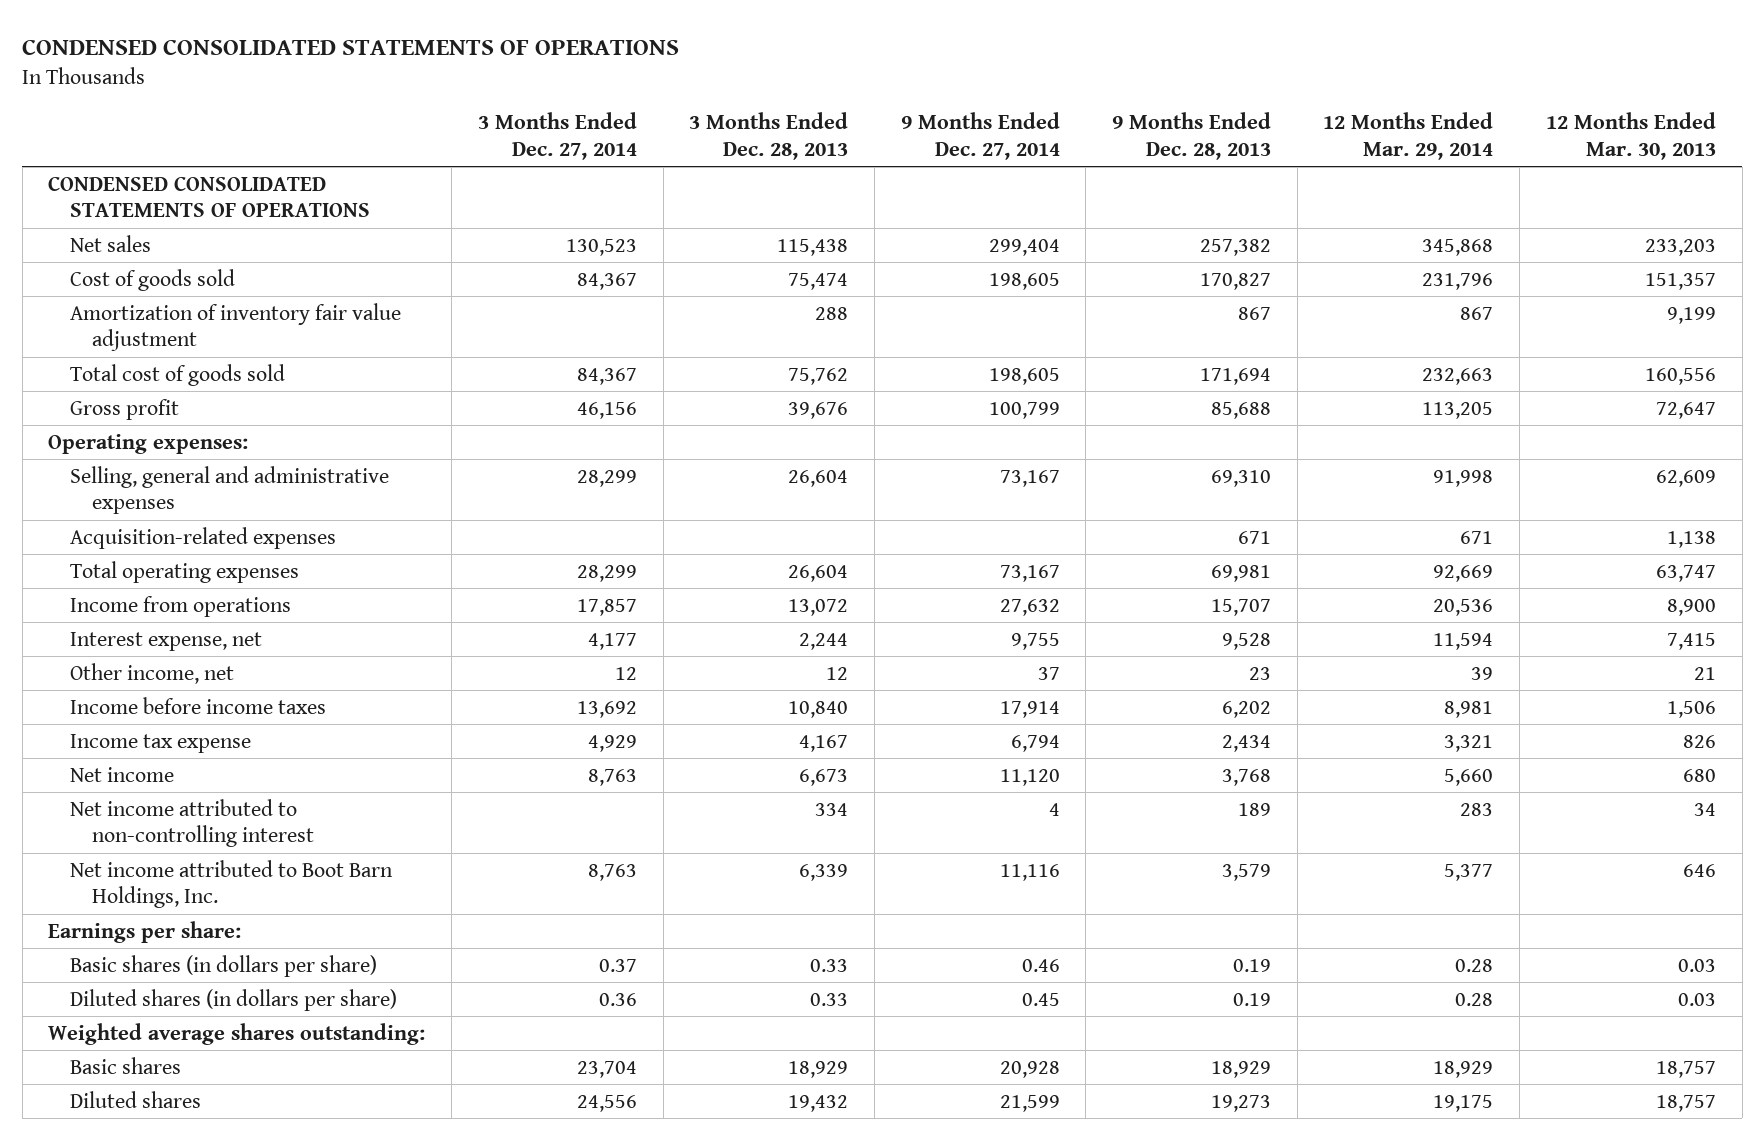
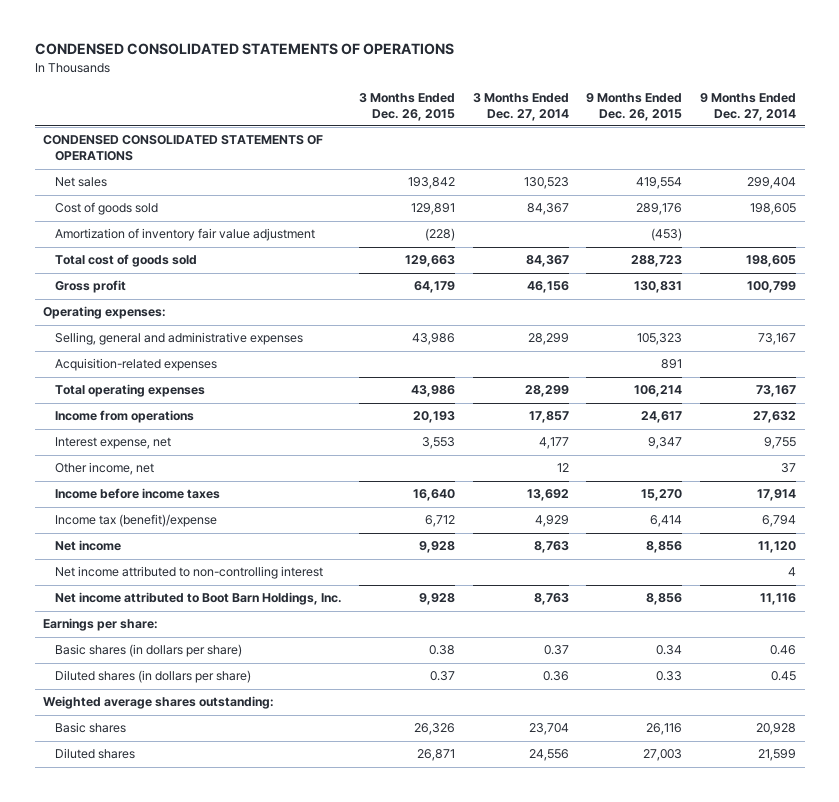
- | 3 Months Ended Dec. 27, 2014 | 3 Months Ended Dec. 28, 2013 | 9 Months Ended Dec. 27, 2014 | 9 Months Ended Dec. 28, 2013 | 12 Months Ended Mar. 29, 2014 | 12 Months Ended Mar. 30, 2013
+ | 3 Months Ended Dec. 26, 2015 | 3 Months Ended Dec. 27, 2014 | 9 Months Ended Dec. 26, 2015 | 9 Months Ended Dec. 27, 2014
- Income tax expense | 4,929 | 4,167 | 6,794 | 2,434 | 3,321 | 826
+ Income tax (benefit)/expense | 6,712 | 4,929 | 6,414 | 6,794

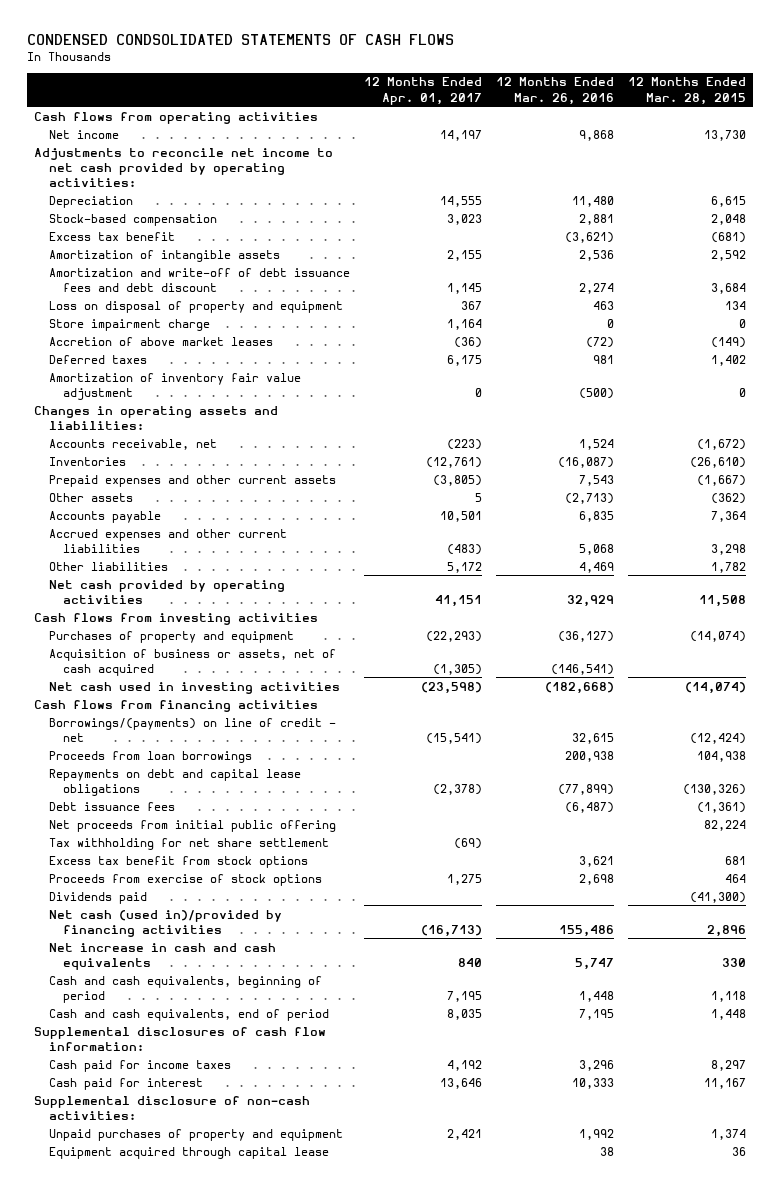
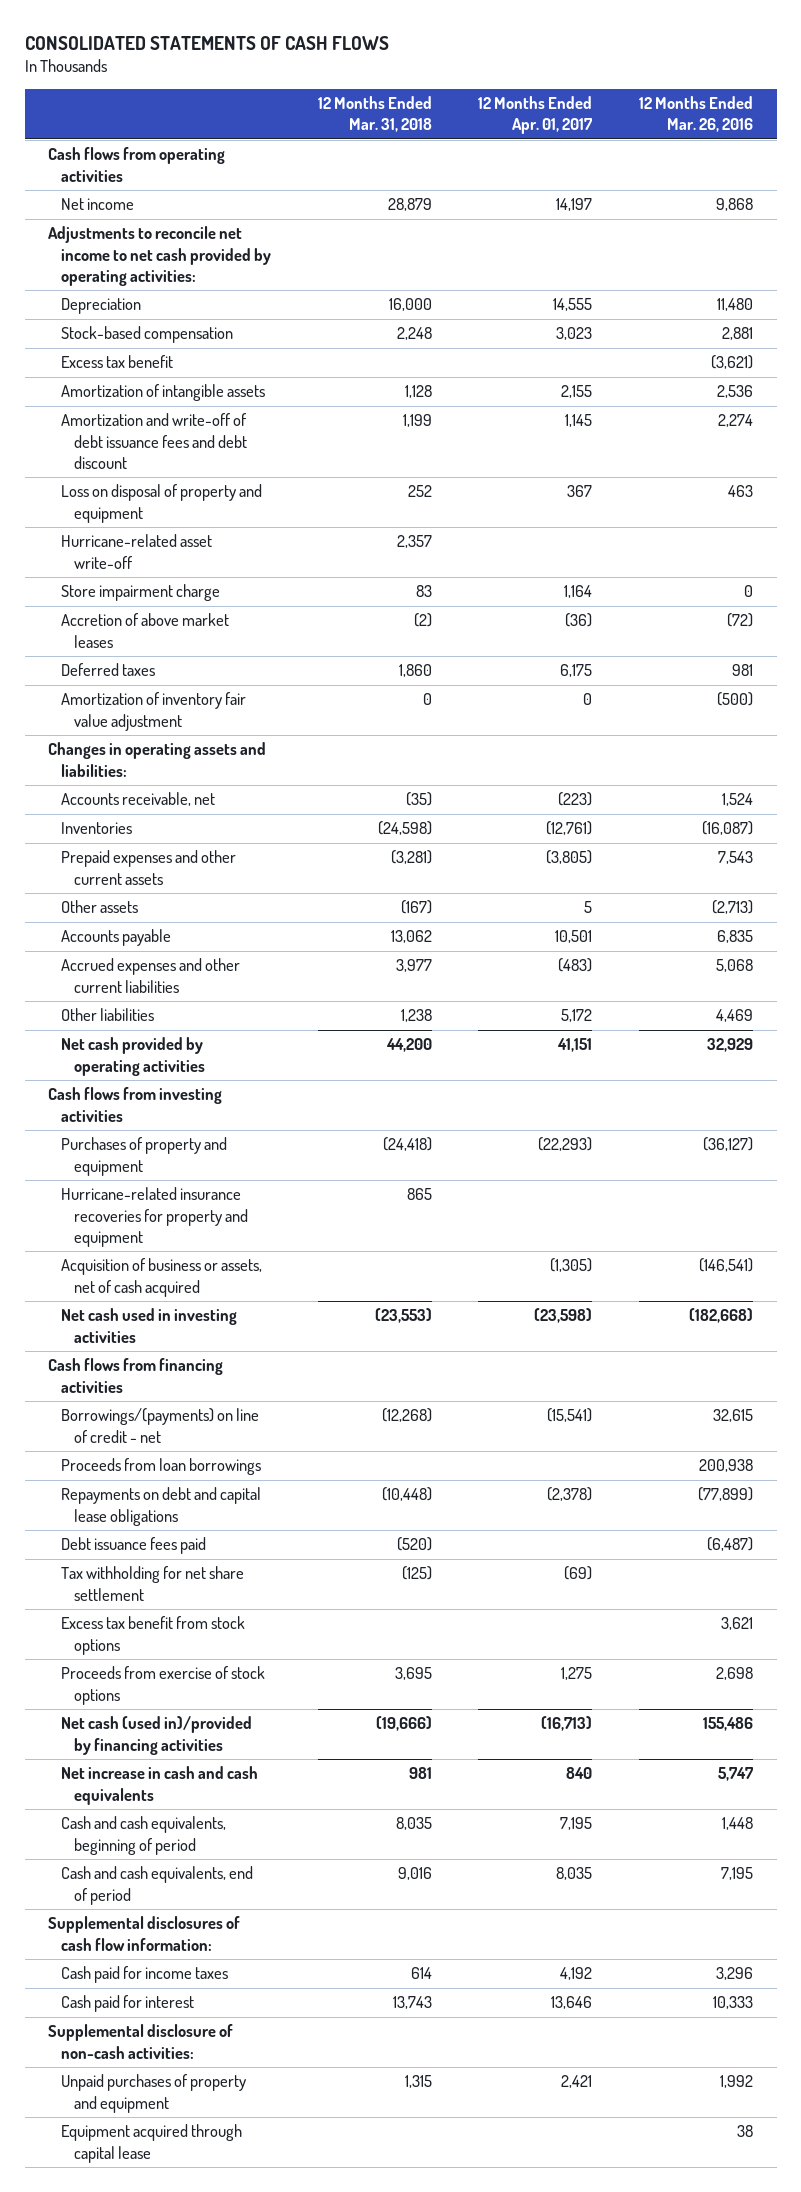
- CONDENSED CONDSOLIDATED STATEMENTS OF CASH FLOWS
+ CONSOLIDATED STATEMENTS OF CASH FLOWS
- | 12 Months Ended Apr. 01, 2017 | 12 Months Ended Mar. 26, 2016 | 12 Months Ended Mar. 28, 2015
+ | 12 Months Ended Mar. 31, 2018 | 12 Months Ended Apr. 01, 2017 | 12 Months Ended Mar. 26, 2016
+ Hurricane-related asset write-off | 2,357 | |
+ Hurricane-related insurance recoveries for property and equipment | 865 | |
- Debt issuance fees | | (6,487) | (1,361)
- Net proceeds from initial public offering | | | 82,224
+ Debt issuance fees paid | (520) | | (6,487)
- Dividends paid | | | (41,300)

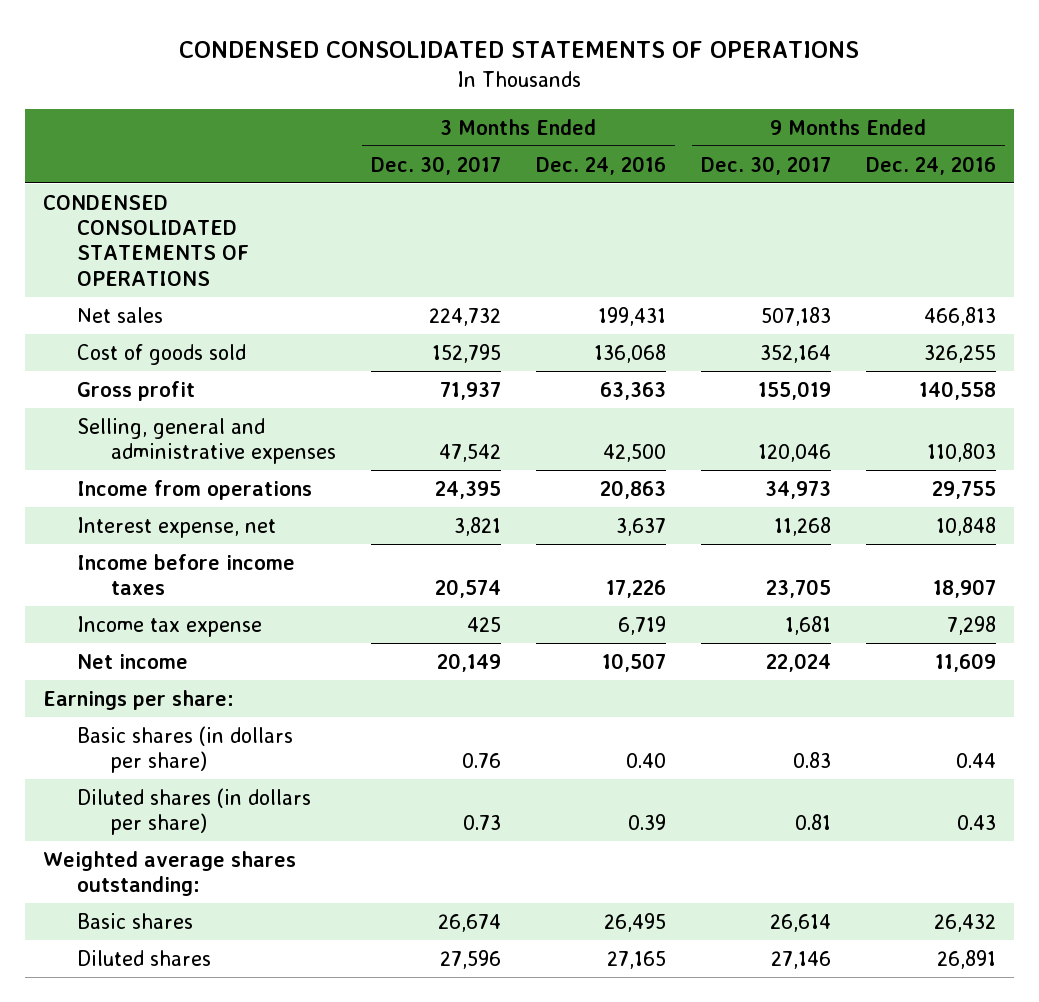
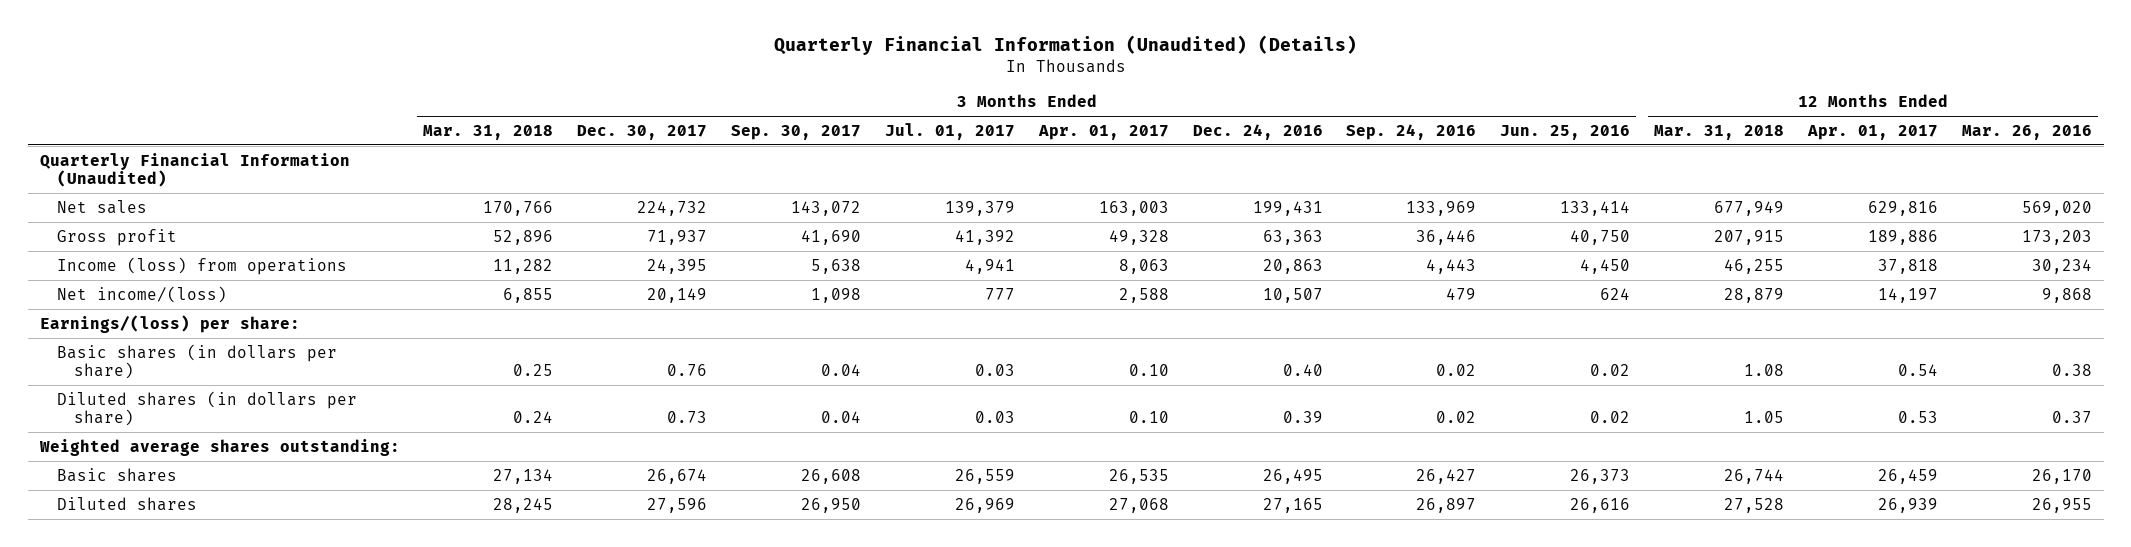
- CONDENSED CONSOLIDATED STATEMENTS OF OPERATIONS
+ Quarterly Financial Information (Unaudited) (Details)
- | 3 Months Ended Dec. 30, 2017 | 3 Months Ended Dec. 24, 2016 | 9 Months Ended Dec. 30, 2017 | 9 Months Ended Dec. 24, 2016
+ | 3 Months Ended Mar. 31, 2018 | 3 Months Ended Dec. 30, 2017 | 3 Months Ended Sep. 30, 2017 | 3 Months Ended Jul. 01, 2017 | 3 Months Ended Apr. 01, 2017 | 3 Months Ended Dec. 24, 2016 | 3 Months Ended Sep. 24, 2016 | 3 Months Ended Jun. 25, 2016 | 12 Months Ended Mar. 31, 2018 | 12 Months Ended Apr. 01, 2017 | 12 Months Ended Mar. 26, 2016
- CONDENSED CONSOLIDATED STATEMENTS OF OPERATIONS
+ Quarterly Financial Information (Unaudited)
- Cost of goods sold | 152,795 | 136,068 | 352,164 | 326,255
- Selling, general and administrative expenses | 47,542 | 42,500 | 120,046 | 110,803
- Income from operations | 24,395 | 20,863 | 34,973 | 29,755
- Interest expense, net | 3,821 | 3,637 | 11,268 | 10,848
- Income before income taxes | 20,574 | 17,226 | 23,705 | 18,907
- Income tax expense | 425 | 6,719 | 1,681 | 7,298
- Net income | 20,149 | 10,507 | 22,024 | 11,609
- Earnings per share:
+ Income (loss) from operations | 11,282 | 24,395 | 5,638 | 4,941 | 8,063 | 20,863 | 4,443 | 4,450 | 46,255 | 37,818 | 30,234
+ Net income/(loss) | 6,855 | 20,149 | 1,098 | 777 | 2,588 | 10,507 | 479 | 624 | 28,879 | 14,197 | 9,868
+ Earnings/(loss) per share:

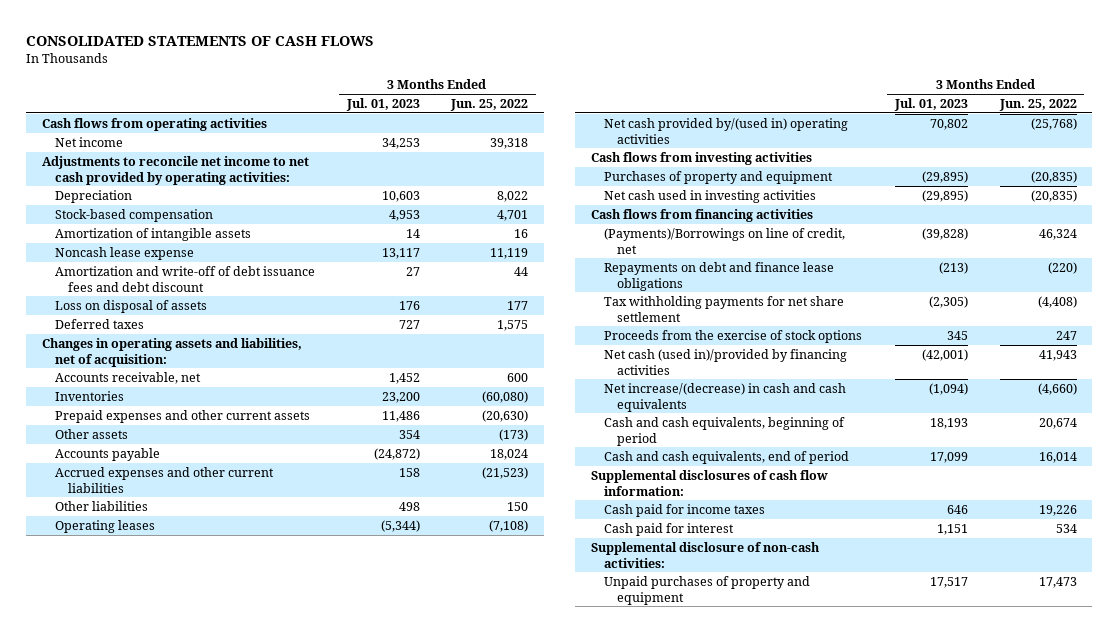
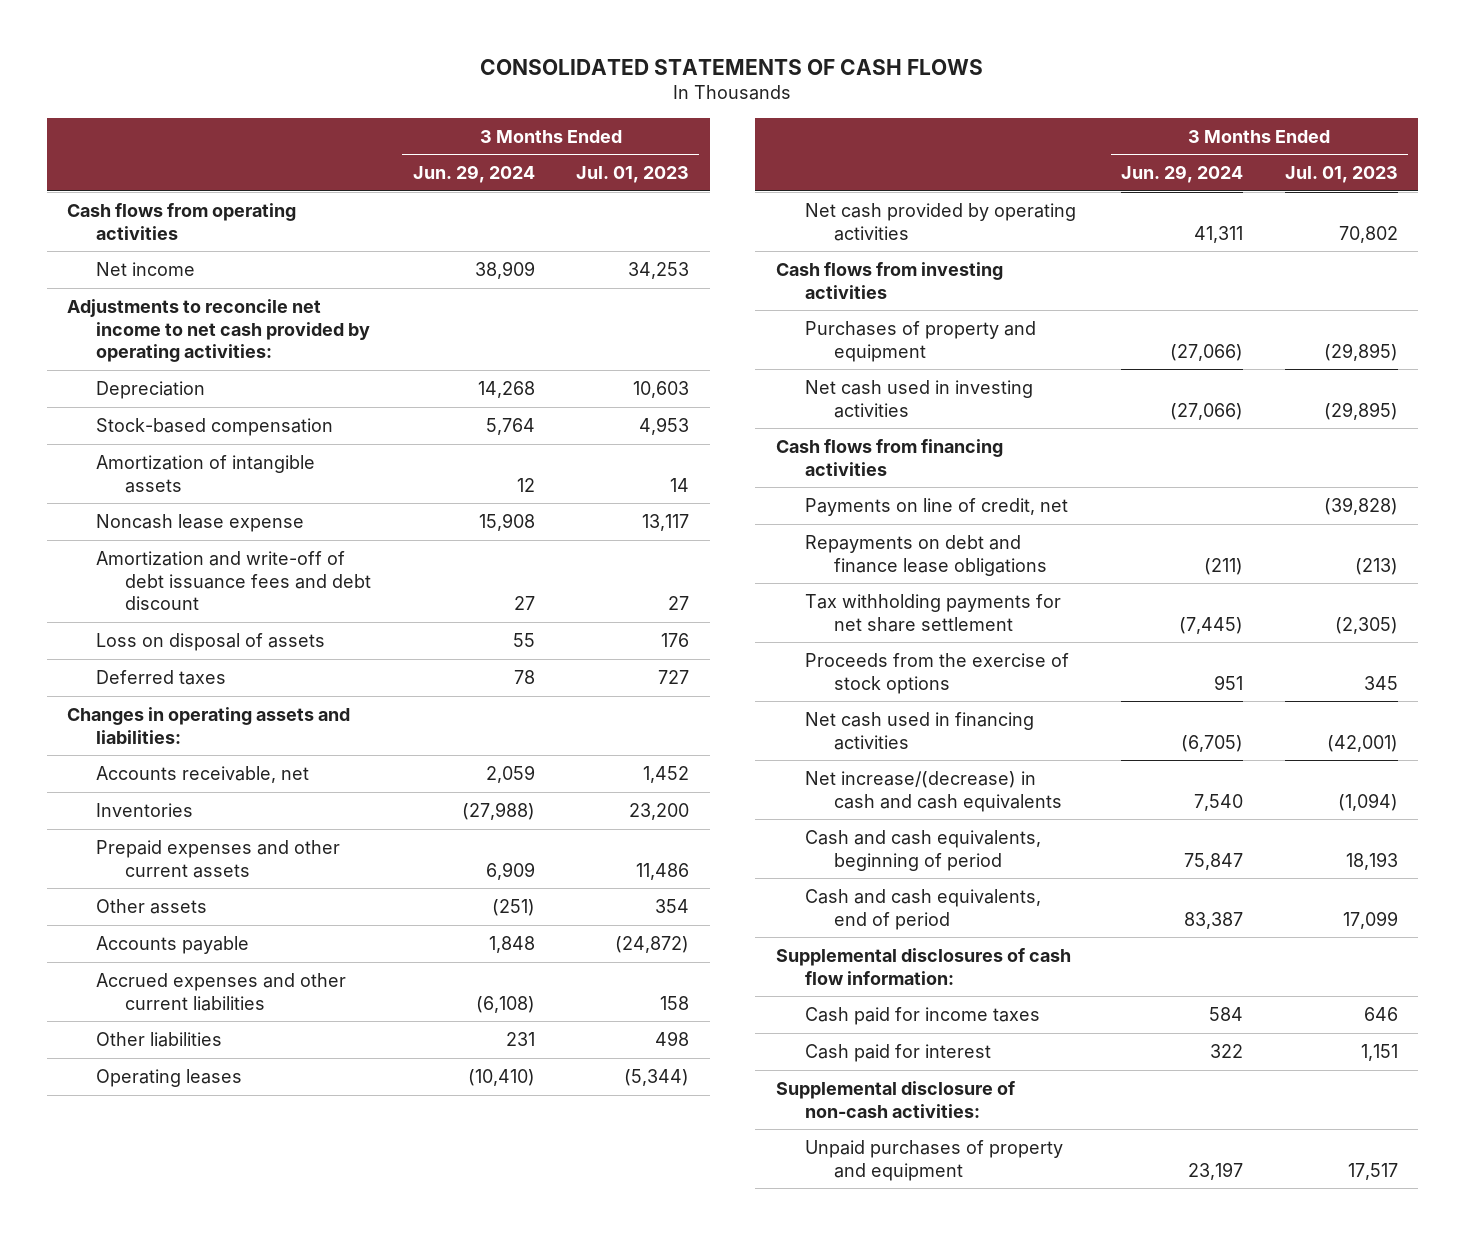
- | 3 Months Ended Jul. 01, 2023 | 3 Months Ended Jun. 25, 2022
+ | 3 Months Ended Jun. 29, 2024 | 3 Months Ended Jul. 01, 2023
- Changes in operating assets and liabilities, net of acquisition:
+ Changes in operating assets and liabilities:
- Net cash provided by/(used in) operating activities | 70,802 | (25,768)
+ Net cash provided by operating activities | 41,311 | 70,802
- (Payments)/Borrowings on line of credit, net | (39,828) | 46,324
+ Payments on line of credit, net | | (39,828)
- Net cash (used in)/provided by financing activities | (42,001) | 41,943
+ Net cash used in financing activities | (6,705) | (42,001)

